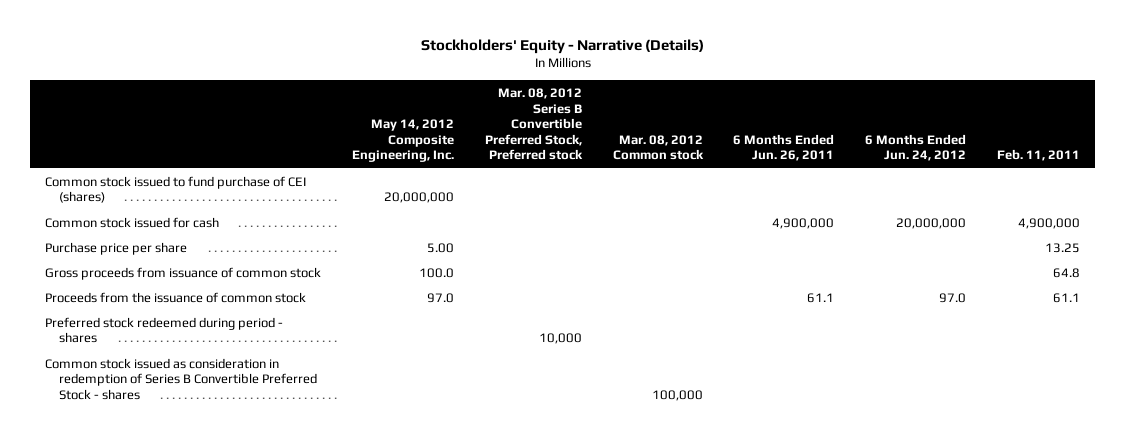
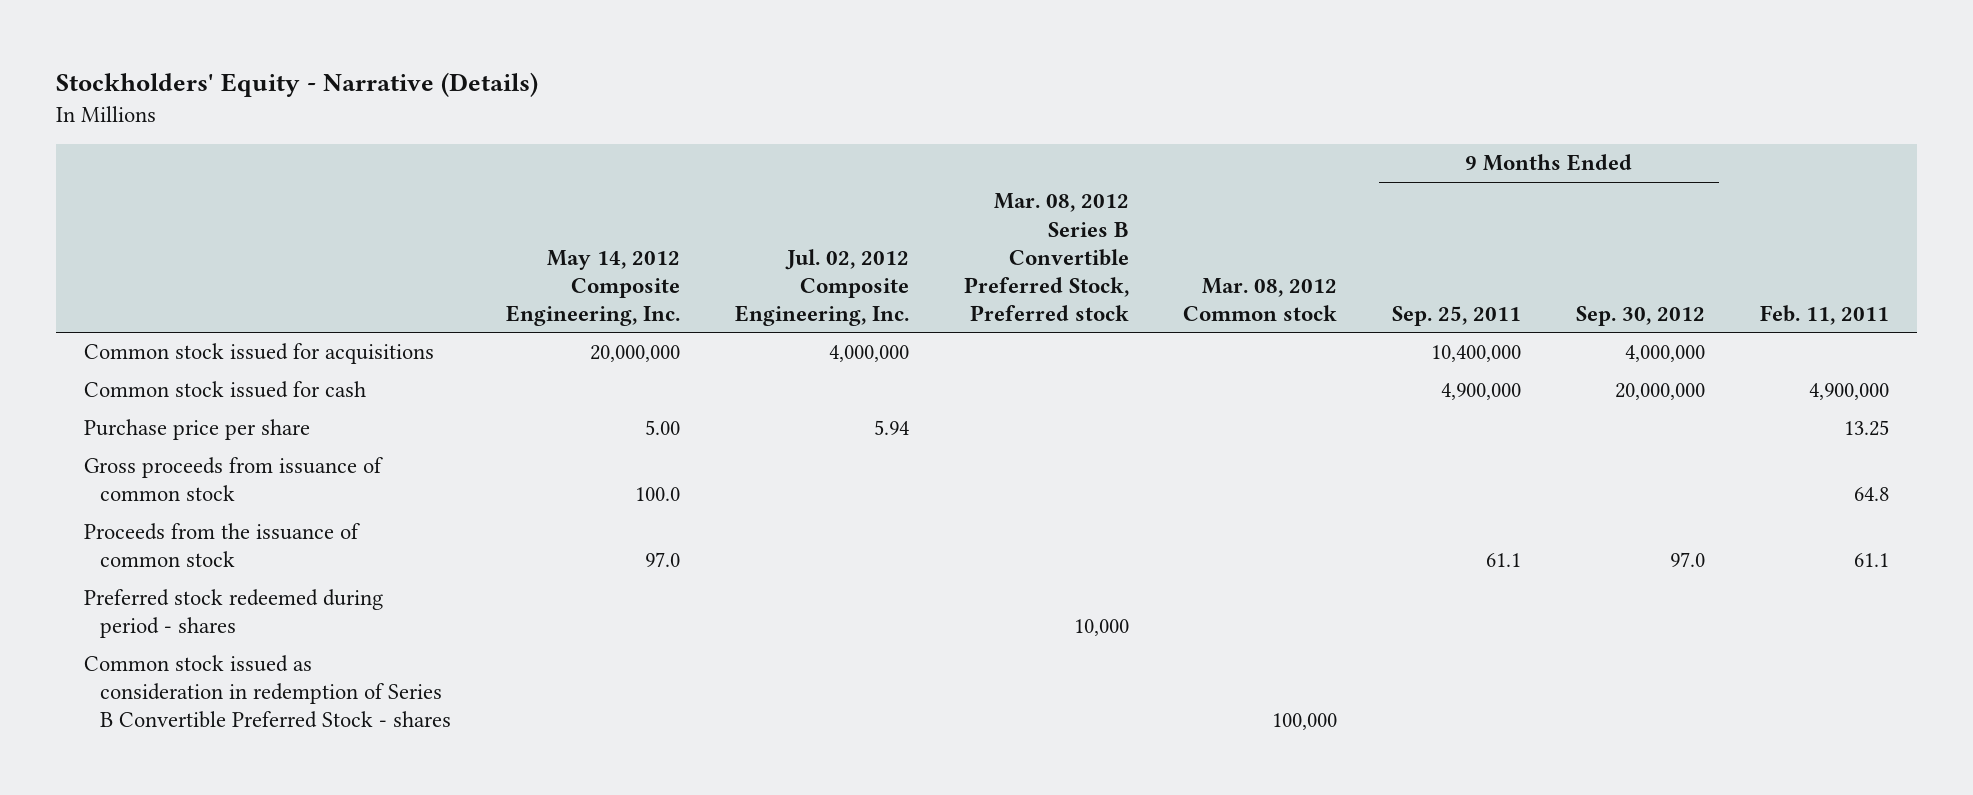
- | May 14, 2012 Composite Engineering, Inc. | Mar. 08, 2012 Series B Convertible Preferred Stock, Preferred stock | Mar. 08, 2012 Common stock | 6 Months Ended Jun. 26, 2011 | 6 Months Ended Jun. 24, 2012 | Feb. 11, 2011
+ | May 14, 2012 Composite Engineering, Inc. | Jul. 02, 2012 Composite Engineering, Inc. | Mar. 08, 2012 Series B Convertible Preferred Stock, Preferred stock | Mar. 08, 2012 Common stock | 9 Months Ended Sep. 25, 2011 | 9 Months Ended Sep. 30, 2012 | Feb. 11, 2011
- Common stock issued to fund purchase of CEI (shares) | 20,000,000 | | | | |
+ Common stock issued for acquisitions | 20,000,000 | 4,000,000 | | | 10,400,000 | 4,000,000 |

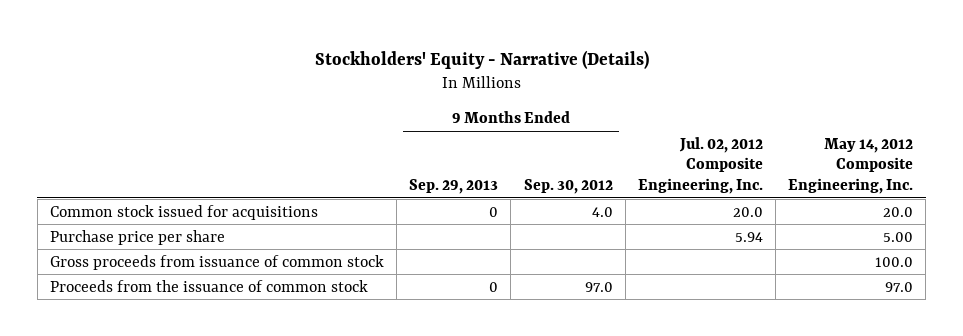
- | May 14, 2012 Composite Engineering, Inc. | Jul. 02, 2012 Composite Engineering, Inc. | Mar. 08, 2012 Series B Convertible Preferred Stock, Preferred stock | Mar. 08, 2012 Common stock | 9 Months Ended Sep. 25, 2011 | 9 Months Ended Sep. 30, 2012 | Feb. 11, 2011
+ | 9 Months Ended Sep. 29, 2013 | 9 Months Ended Sep. 30, 2012 | Jul. 02, 2012 Composite Engineering, Inc. | May 14, 2012 Composite Engineering, Inc.
- Common stock issued for acquisitions | 20,000,000 | 4,000,000 | | | 10,400,000 | 4,000,000 |
- Common stock issued for cash | | | | | 4,900,000 | 20,000,000 | 4,900,000
+ Common stock issued for acquisitions | 0 | 4.0 | 20.0 | 20.0
- Preferred stock redeemed during period - shares | | | 10,000 | | | |
- Common stock issued as consideration in redemption of Series B Convertible Preferred Stock - shares | | | | 100,000 | | |

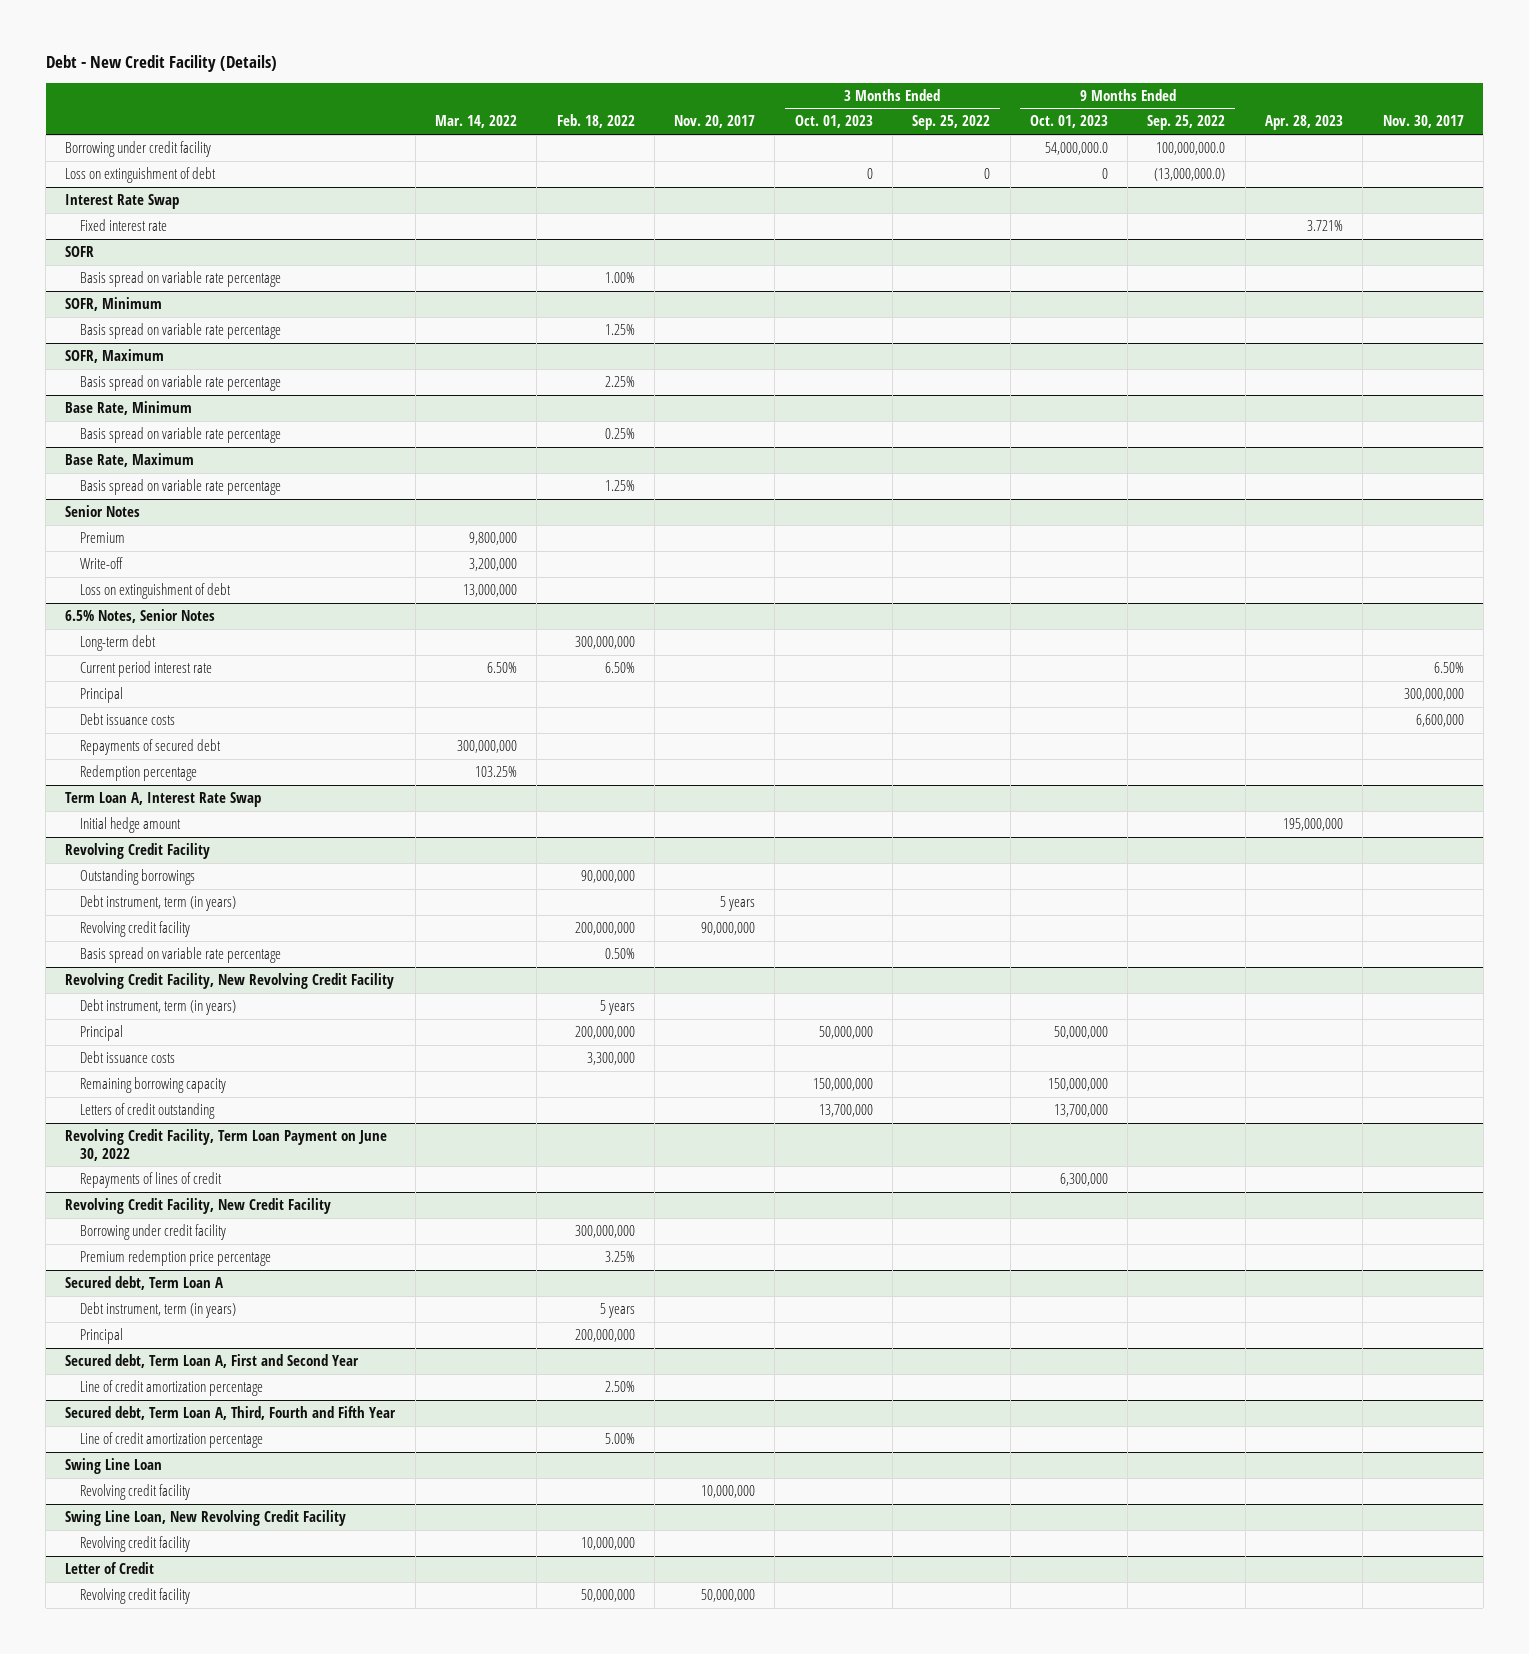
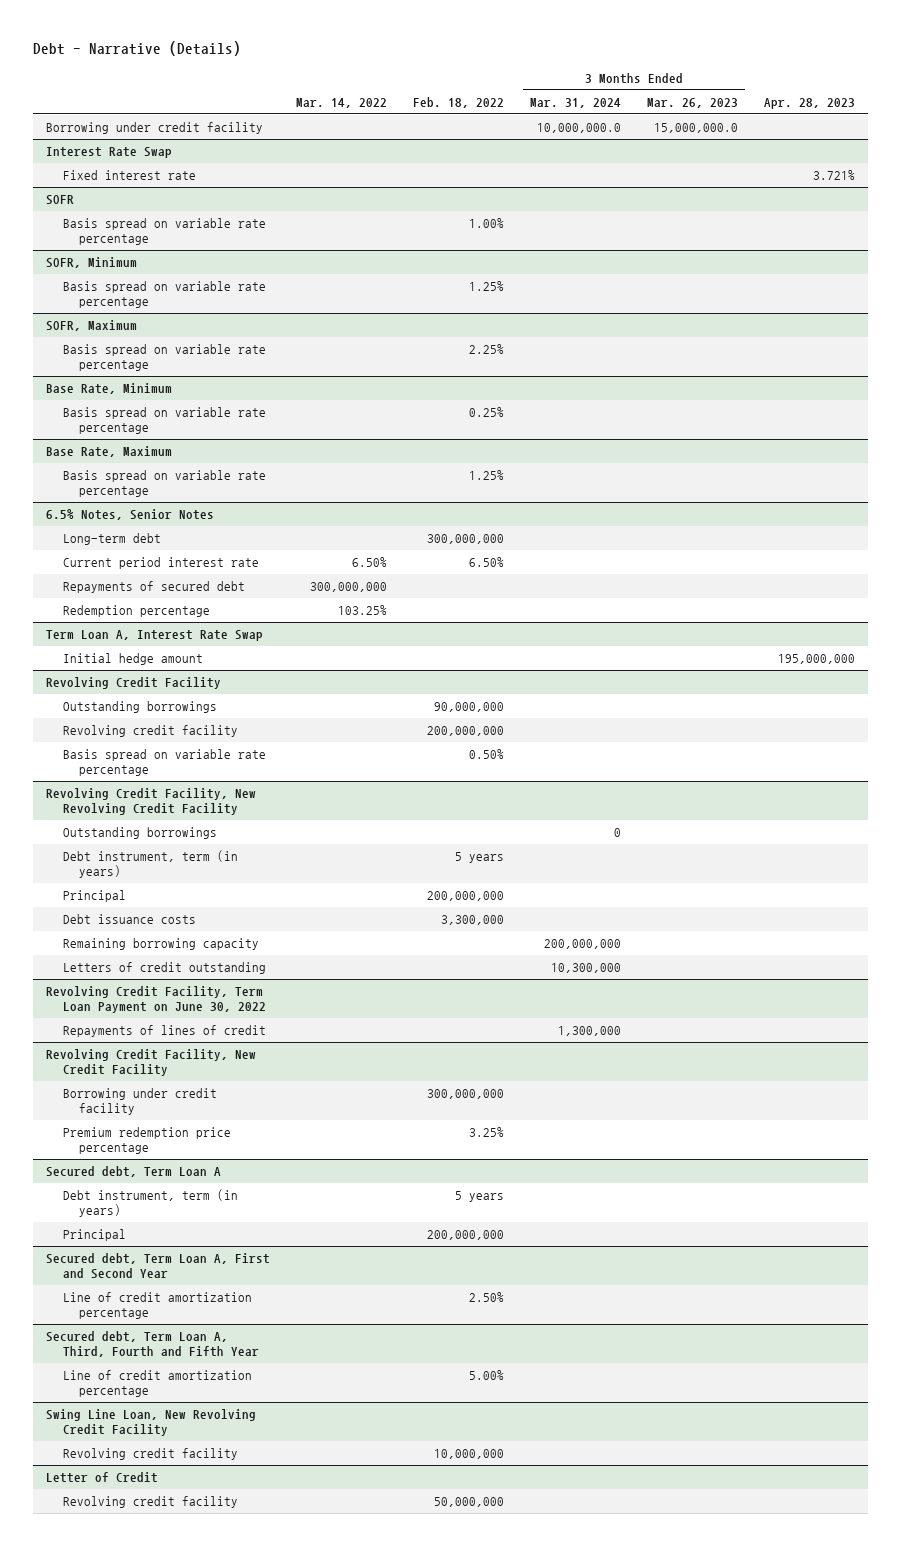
- Debt - New Credit Facility (Details)
+ Debt - Narrative (Details)
- | Mar. 14, 2022 | Feb. 18, 2022 | Nov. 20, 2017 | 3 Months Ended Oct. 01, 2023 | 3 Months Ended Sep. 25, 2022 | 9 Months Ended Oct. 01, 2023 | 9 Months Ended Sep. 25, 2022 | Apr. 28, 2023 | Nov. 30, 2017
+ | Mar. 14, 2022 | Feb. 18, 2022 | 3 Months Ended Mar. 31, 2024 | 3 Months Ended Mar. 26, 2023 | Apr. 28, 2023
- Loss on extinguishment of debt | | | | 0 | 0 | 0 | (13,000,000.0) | |
- Senior Notes
- Premium | 9,800,000 | | | | | | | |
- Write-off | 3,200,000 | | | | | | | |
- Loss on extinguishment of debt | 13,000,000 | | | | | | | |
@ 6.5% Notes, Senior Notes
- Principal | | | | | | | | | 300,000,000
- Debt issuance costs | | | | | | | | | 6,600,000
@ Revolving Credit Facility
- Debt instrument, term (in years) | | | 5 years | | | | | |
@ Revolving Credit Facility, New Revolving Credit Facility
+ Outstanding borrowings | | | 0 | |
- Swing Line Loan
- Revolving credit facility | | | 10,000,000 | | | | | |

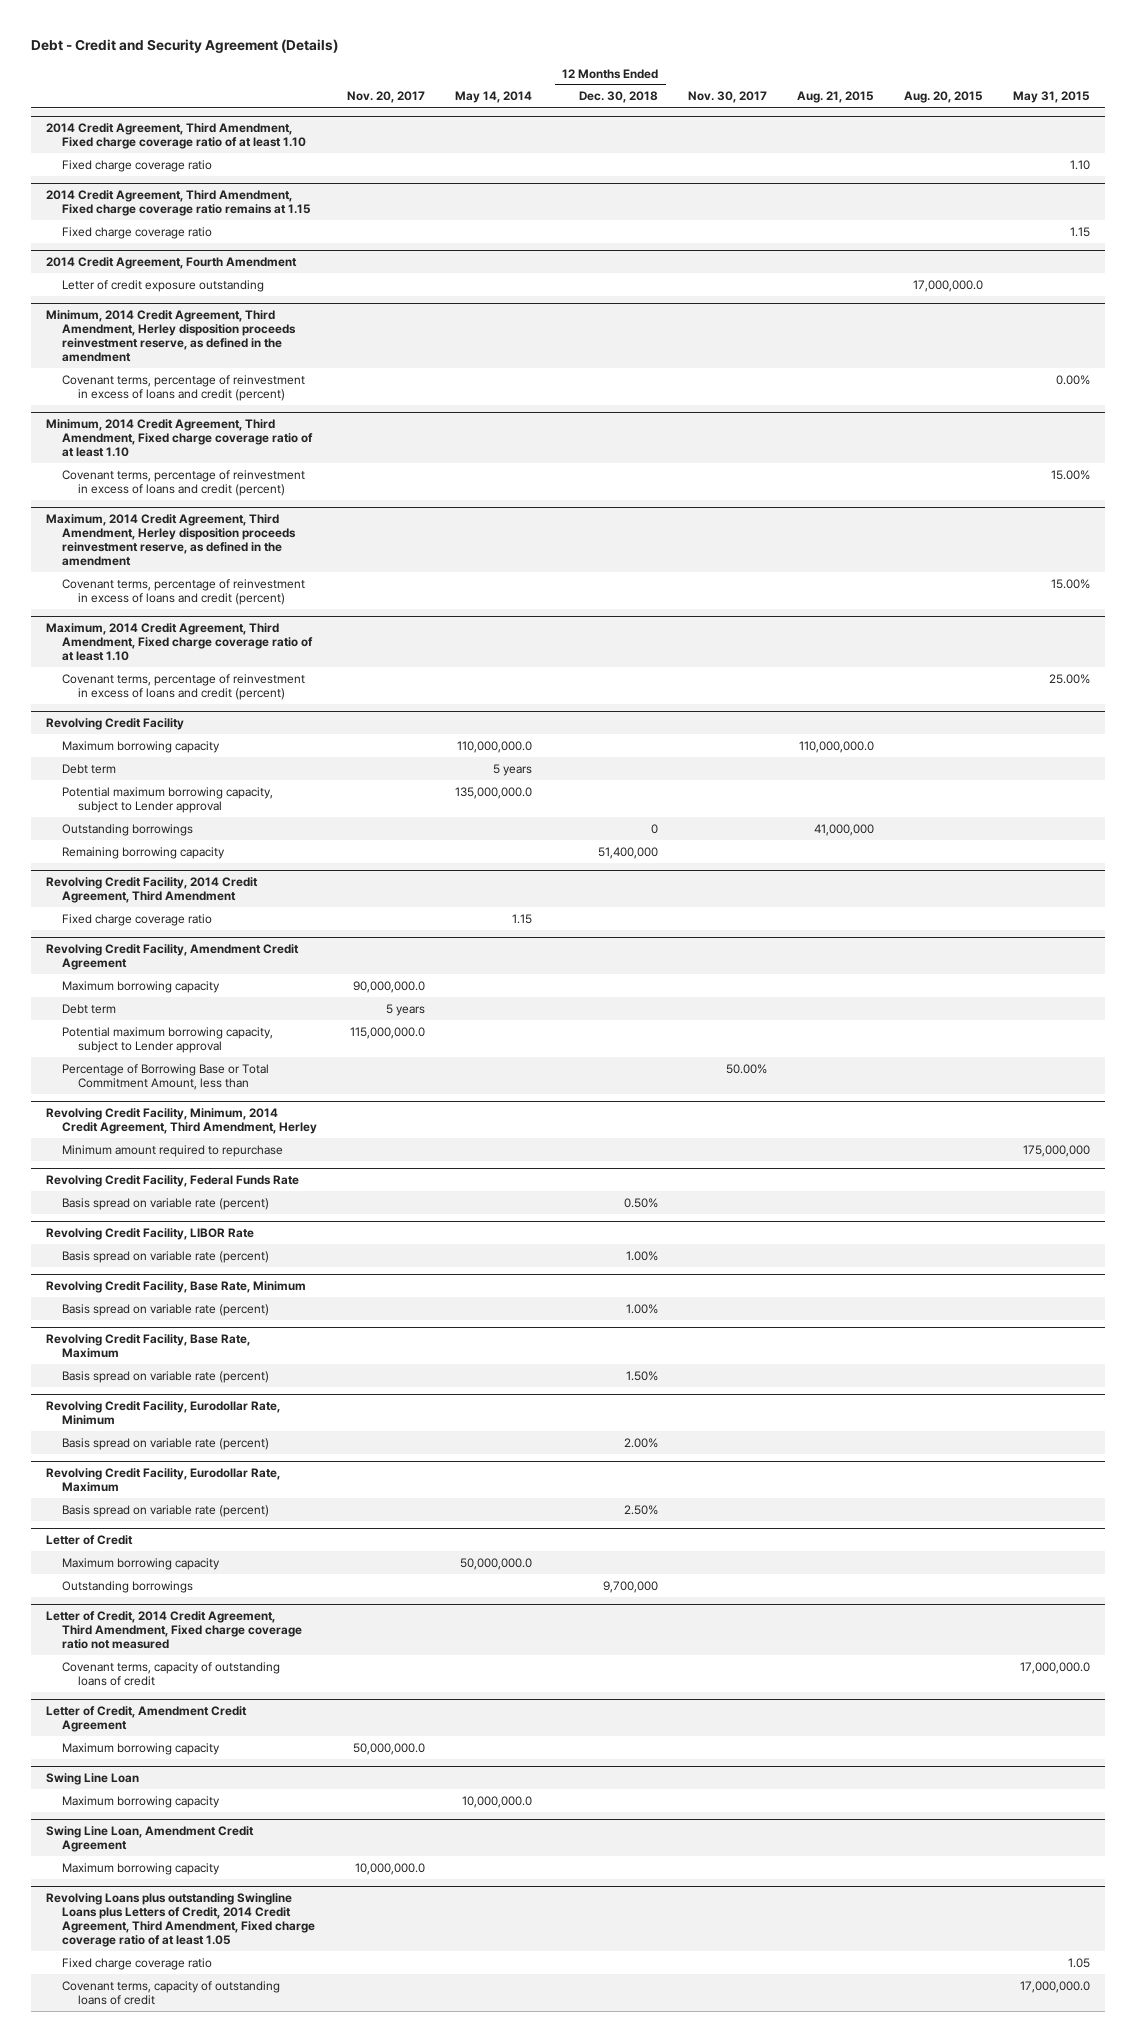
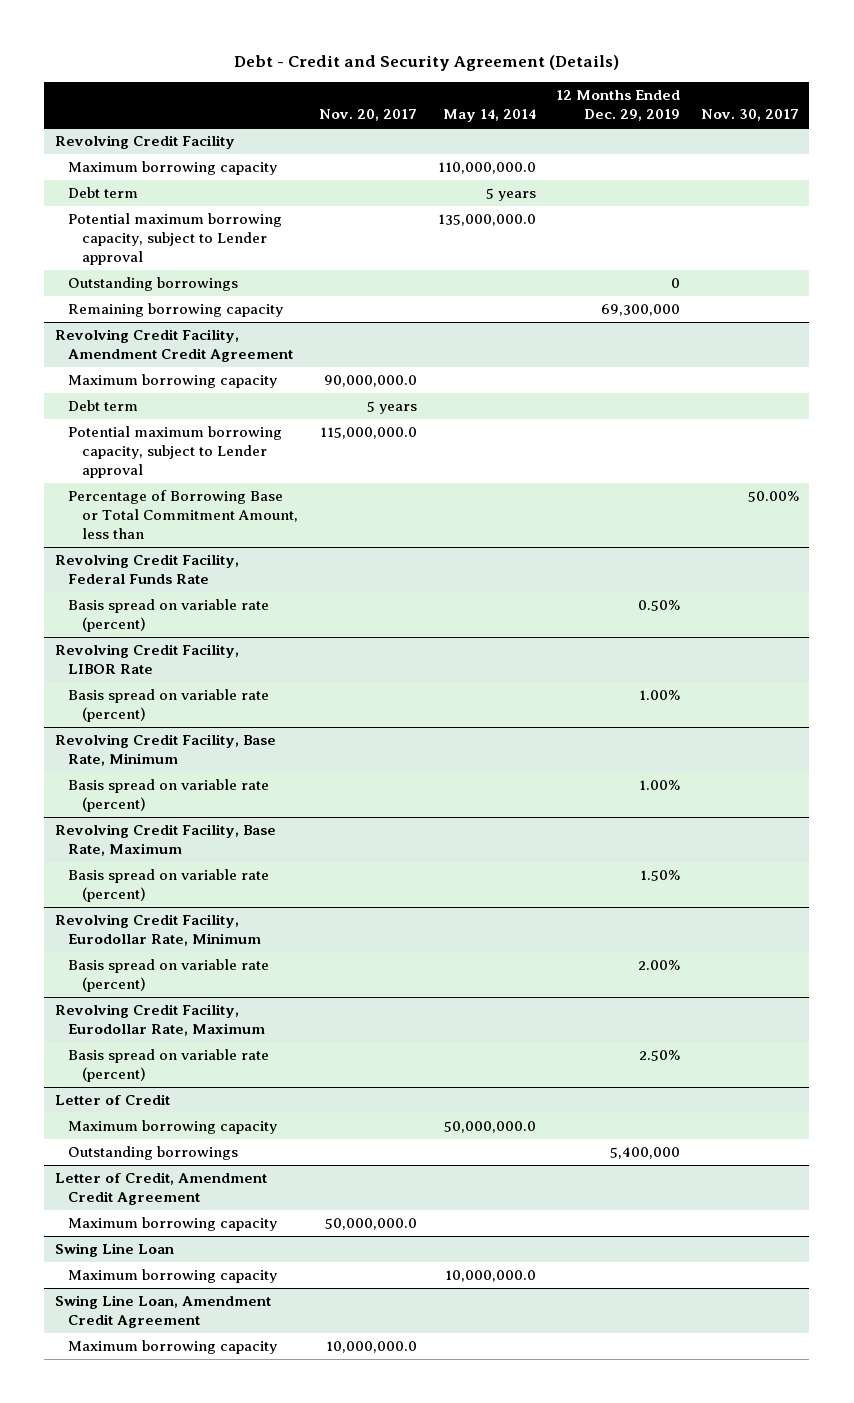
- | Nov. 20, 2017 | May 14, 2014 | 12 Months Ended Dec. 30, 2018 | Nov. 30, 2017 | Aug. 21, 2015 | Aug. 20, 2015 | May 31, 2015
+ | Nov. 20, 2017 | May 14, 2014 | 12 Months Ended Dec. 29, 2019 | Nov. 30, 2017
- 2014 Credit Agreement, Third Amendment, Fixed charge coverage ratio of at least 1.10
- Fixed charge coverage ratio | | | | | | | 1.10
- 2014 Credit Agreement, Third Amendment, Fixed charge coverage ratio remains at 1.15
- Fixed charge coverage ratio | | | | | | | 1.15
- 2014 Credit Agreement, Fourth Amendment
- Letter of credit exposure outstanding | | | | | | 17,000,000.0 |
- Minimum, 2014 Credit Agreement, Third Amendment, Herley disposition proceeds reinvestment reserve, as defined in the amendment
- Covenant terms, percentage of reinvestment in excess of loans and credit (percent) | | | | | | | 0.00%
- Minimum, 2014 Credit Agreement, Third Amendment, Fixed charge coverage ratio of at least 1.10
- Covenant terms, percentage of reinvestment in excess of loans and credit (percent) | | | | | | | 15.00%
- Maximum, 2014 Credit Agreement, Third Amendment, Herley disposition proceeds reinvestment reserve, as defined in the amendment
- Covenant terms, percentage of reinvestment in excess of loans and credit (percent) | | | | | | | 15.00%
- Maximum, 2014 Credit Agreement, Third Amendment, Fixed charge coverage ratio of at least 1.10
- Covenant terms, percentage of reinvestment in excess of loans and credit (percent) | | | | | | | 25.00%
- Revolving Credit Facility, 2014 Credit Agreement, Third Amendment
- Fixed charge coverage ratio | | 1.15 | | | | |
- Revolving Credit Facility, Minimum, 2014 Credit Agreement, Third Amendment, Herley
- Minimum amount required to repurchase | | | | | | | 175,000,000
- Letter of Credit, 2014 Credit Agreement, Third Amendment, Fixed charge coverage ratio not measured
- Covenant terms, capacity of outstanding loans of credit | | | | | | | 17,000,000.0
- Revolving Loans plus outstanding Swingline Loans plus Letters of Credit, 2014 Credit Agreement, Third Amendment, Fixed charge coverage ratio of at least 1.05
- Fixed charge coverage ratio | | | | | | | 1.05
- Covenant terms, capacity of outstanding loans of credit | | | | | | | 17,000,000.0

